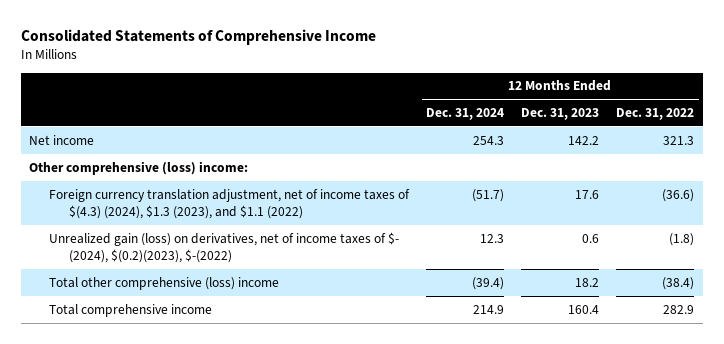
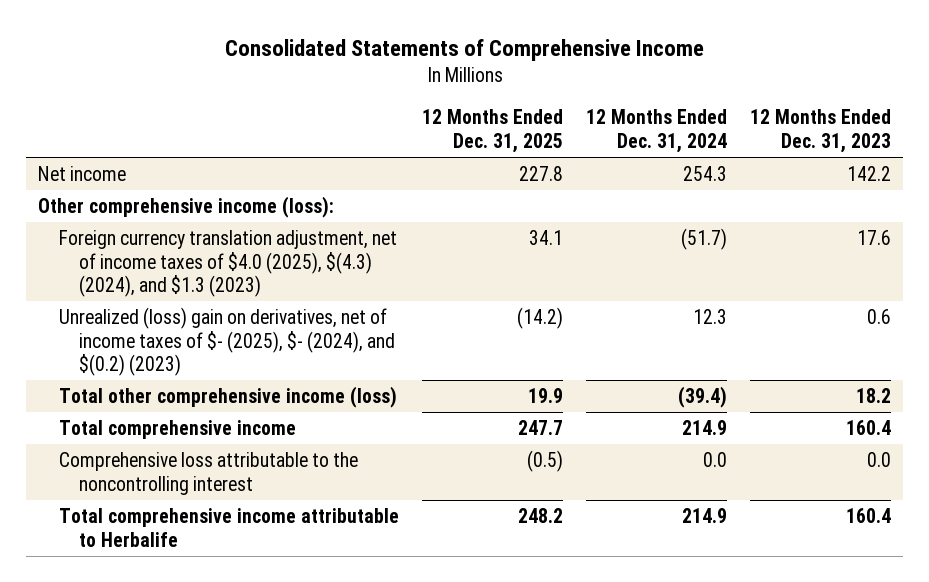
- | 12 Months Ended Dec. 31, 2024 | 12 Months Ended Dec. 31, 2023 | 12 Months Ended Dec. 31, 2022
+ | 12 Months Ended Dec. 31, 2025 | 12 Months Ended Dec. 31, 2024 | 12 Months Ended Dec. 31, 2023
- Other comprehensive (loss) income:
- Foreign currency translation adjustment, net of income taxes of $(4.3) (2024), $1.3 (2023), and $1.1 (2022) | (51.7) | 17.6 | (36.6)
- Unrealized gain (loss) on derivatives, net of income taxes of $- (2024), $(0.2)(2023), $-(2022) | 12.3 | 0.6 | (1.8)
- Total other comprehensive (loss) income | (39.4) | 18.2 | (38.4)
+ Other comprehensive income (loss):
+ Foreign currency translation adjustment, net of income taxes of $4.0 (2025), $(4.3) (2024), and $1.3 (2023) | 34.1 | (51.7) | 17.6
+ Unrealized (loss) gain on derivatives, net of income taxes of $- (2025), $- (2024), and $(0.2) (2023) | (14.2) | 12.3 | 0.6
+ Total other comprehensive income (loss) | 19.9 | (39.4) | 18.2
+ Comprehensive loss attributable to the noncontrolling interest | (0.5) | 0.0 | 0.0
+ Total comprehensive income attributable to Herbalife | 248.2 | 214.9 | 160.4

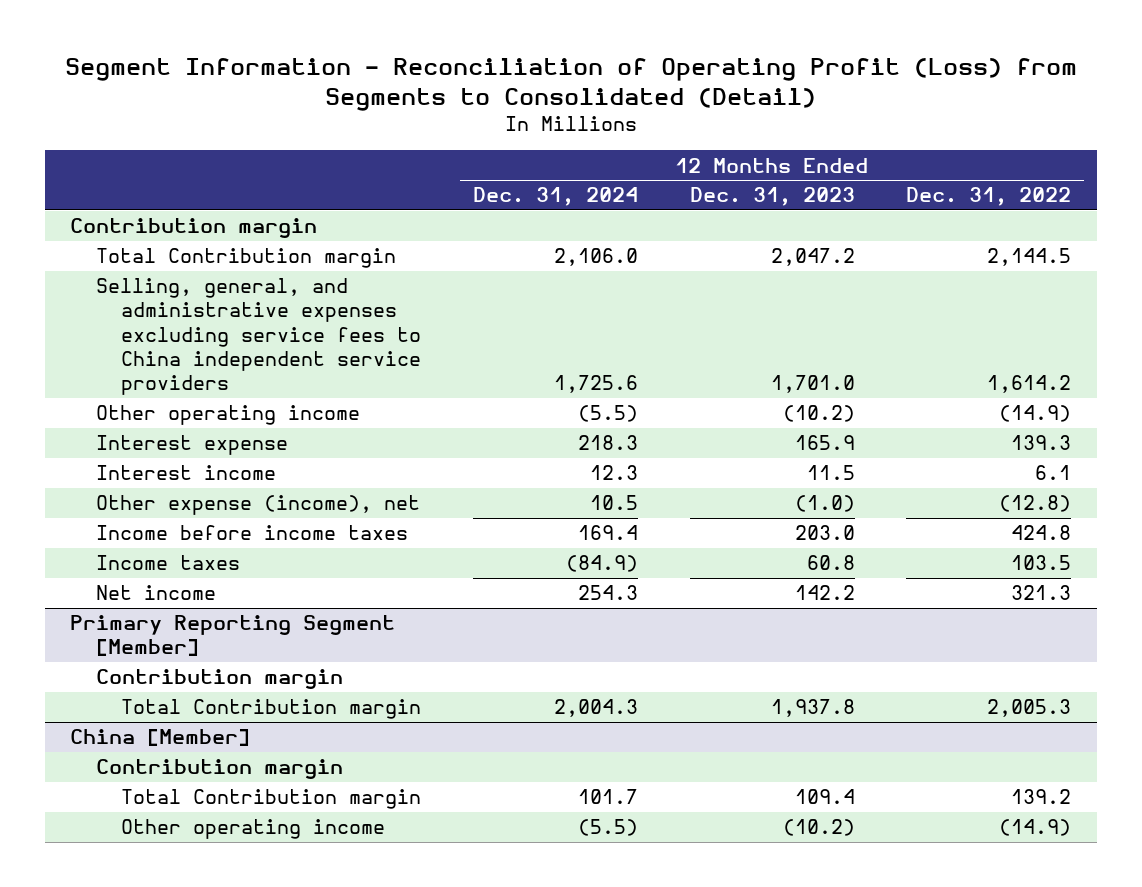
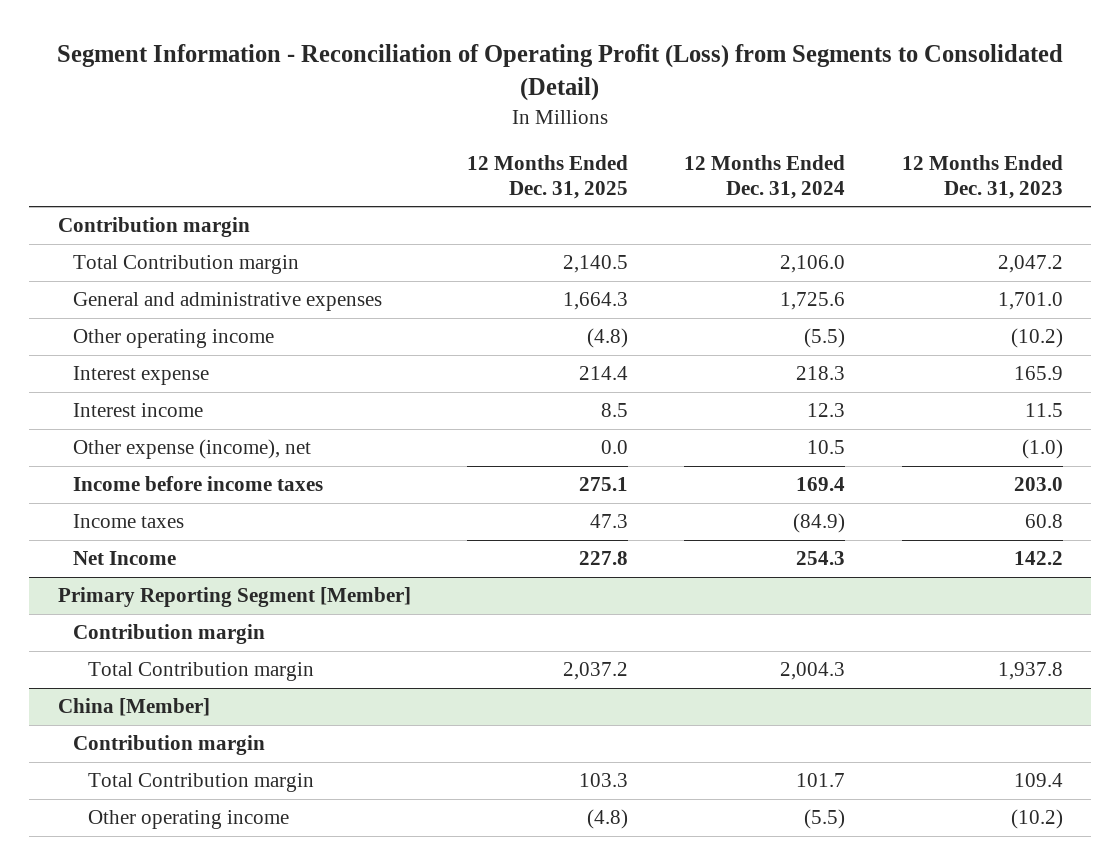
- | 12 Months Ended Dec. 31, 2024 | 12 Months Ended Dec. 31, 2023 | 12 Months Ended Dec. 31, 2022
+ | 12 Months Ended Dec. 31, 2025 | 12 Months Ended Dec. 31, 2024 | 12 Months Ended Dec. 31, 2023
- Selling, general, and administrative expenses excluding service fees to China independent service providers | 1,725.6 | 1,701.0 | 1,614.2
+ General and administrative expenses | 1,664.3 | 1,725.6 | 1,701.0
- Net income | 254.3 | 142.2 | 321.3
+ Net Income | 227.8 | 254.3 | 142.2

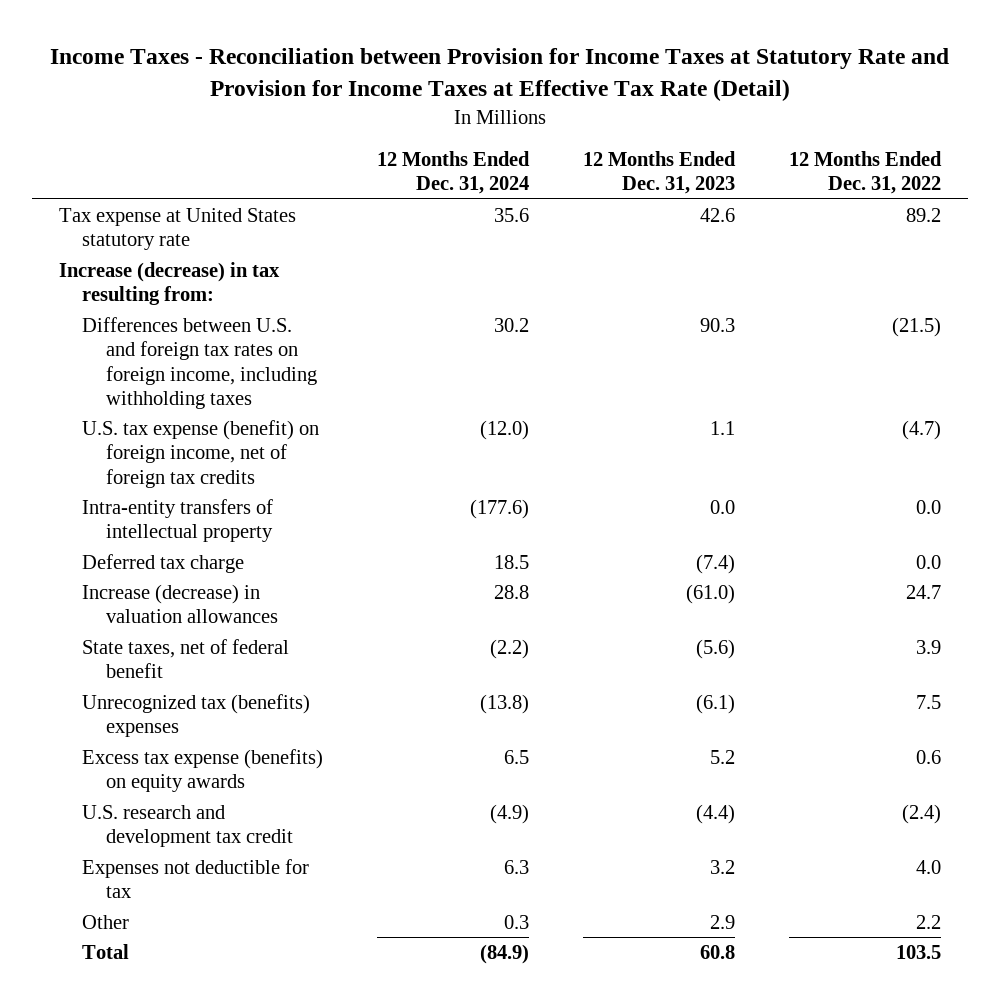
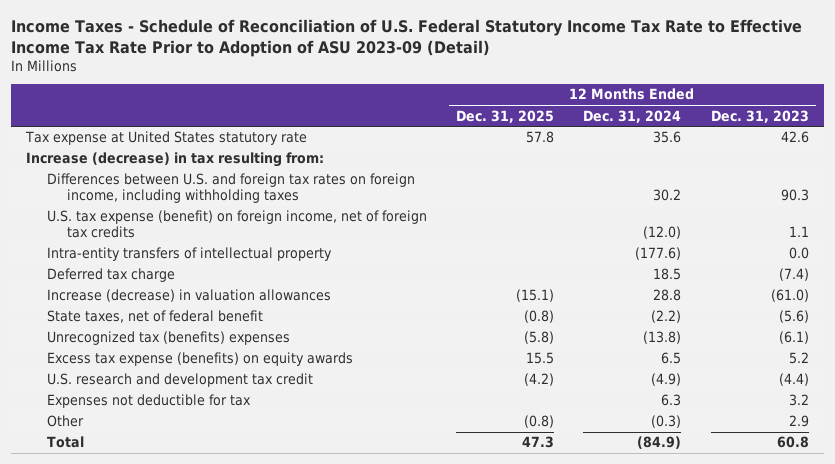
- Income Taxes - Reconciliation between Provision for Income Taxes at Statutory Rate and Provision for Income Taxes at Effective Tax Rate (Detail)
+ Income Taxes - Schedule of Reconciliation of U.S. Federal Statutory Income Tax Rate to Effective Income Tax Rate Prior to Adoption of ASU 2023-09 (Detail)
- | 12 Months Ended Dec. 31, 2024 | 12 Months Ended Dec. 31, 2023 | 12 Months Ended Dec. 31, 2022
+ | 12 Months Ended Dec. 31, 2025 | 12 Months Ended Dec. 31, 2024 | 12 Months Ended Dec. 31, 2023
- Other | 0.3 | 2.9 | 2.2
+ Other | (0.8) | (0.3) | 2.9

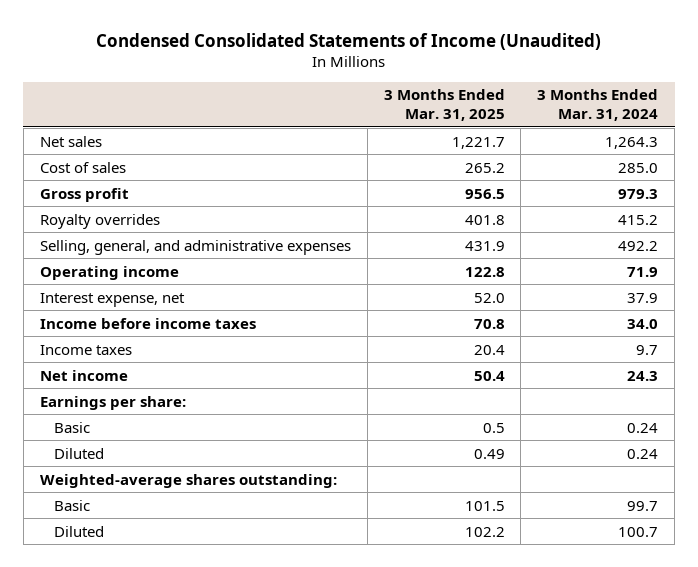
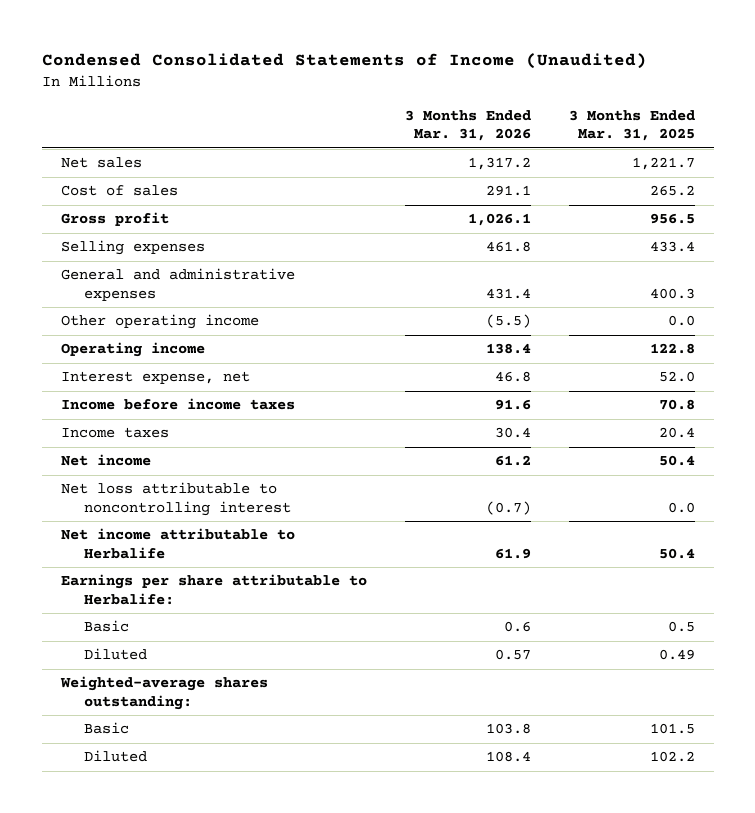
- | 3 Months Ended Mar. 31, 2025 | 3 Months Ended Mar. 31, 2024
+ | 3 Months Ended Mar. 31, 2026 | 3 Months Ended Mar. 31, 2025
- Royalty overrides | 401.8 | 415.2
- Selling, general, and administrative expenses | 431.9 | 492.2
+ Selling expenses | 461.8 | 433.4
+ General and administrative expenses | 431.4 | 400.3
+ Other operating income | (5.5) | 0.0
- Earnings per share:
+ Net loss attributable to noncontrolling interest | (0.7) | 0.0
+ Net income attributable to Herbalife | 61.9 | 50.4
+ Earnings per share attributable to Herbalife:

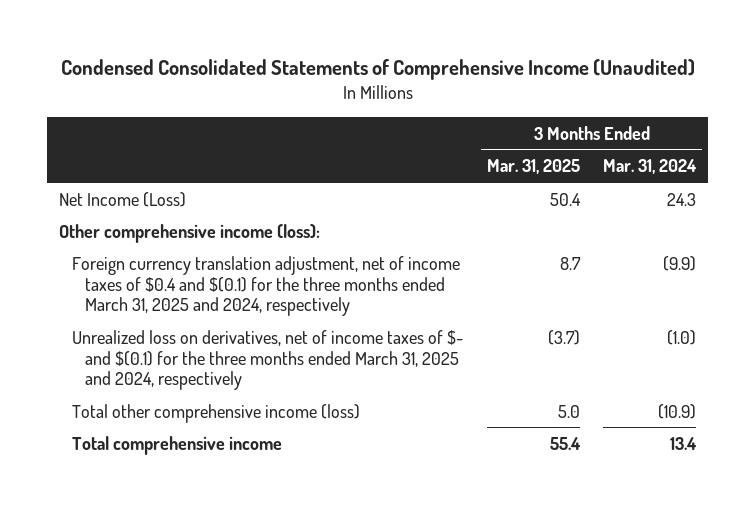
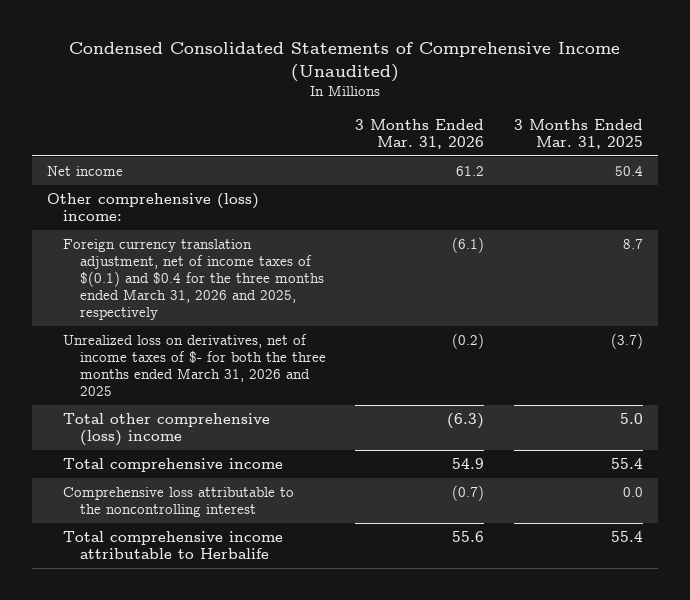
- | 3 Months Ended Mar. 31, 2025 | 3 Months Ended Mar. 31, 2024
+ | 3 Months Ended Mar. 31, 2026 | 3 Months Ended Mar. 31, 2025
- Net Income (Loss) | 50.4 | 24.3
- Other comprehensive income (loss):
- Foreign currency translation adjustment, net of income taxes of $0.4 and $(0.1) for the three months ended March 31, 2025 and 2024, respectively | 8.7 | (9.9)
- Unrealized loss on derivatives, net of income taxes of $- and $(0.1) for the three months ended March 31, 2025 and 2024, respectively | (3.7) | (1.0)
- Total other comprehensive income (loss) | 5.0 | (10.9)
+ Net income | 61.2 | 50.4
+ Other comprehensive (loss) income:
+ Foreign currency translation adjustment, net of income taxes of $(0.1) and $0.4 for the three months ended March 31, 2026 and 2025, respectively | (6.1) | 8.7
+ Unrealized loss on derivatives, net of income taxes of $- for both the three months ended March 31, 2026 and 2025 | (0.2) | (3.7)
+ Total other comprehensive (loss) income | (6.3) | 5.0
+ Comprehensive loss attributable to the noncontrolling interest | (0.7) | 0.0
+ Total comprehensive income attributable to Herbalife | 55.6 | 55.4

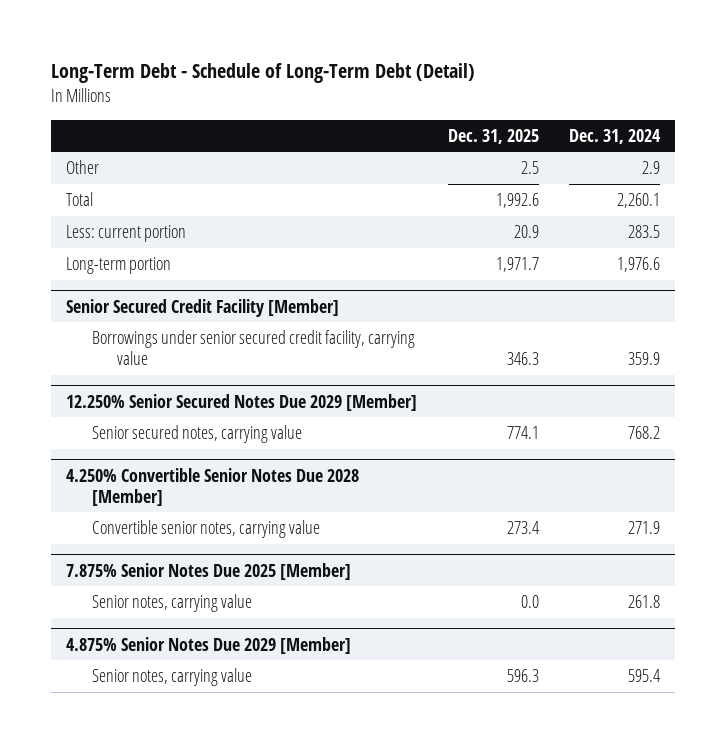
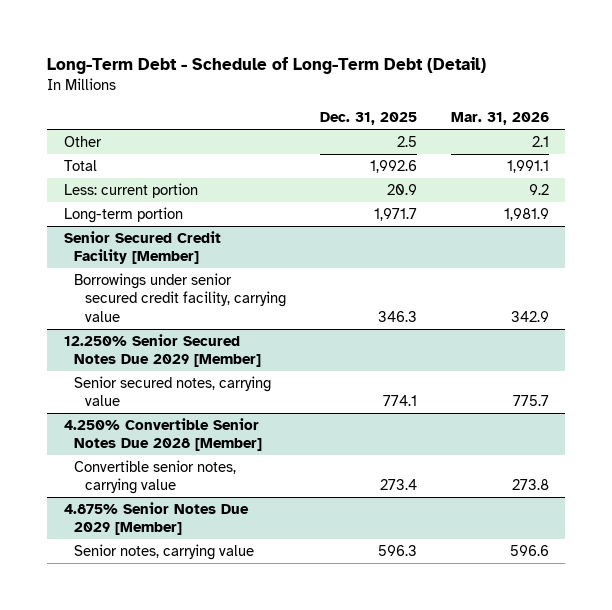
- | Dec. 31, 2025 | Dec. 31, 2024
+ | Dec. 31, 2025 | Mar. 31, 2026
- 7.875% Senior Notes Due 2025 [Member]
- Senior notes, carrying value | 0.0 | 261.8

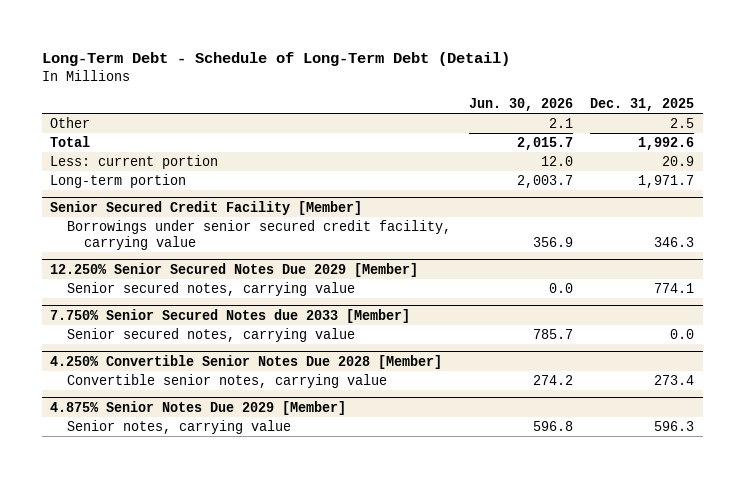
- | Dec. 31, 2025 | Mar. 31, 2026
+ | Jun. 30, 2026 | Dec. 31, 2025
+ 7.750% Senior Secured Notes due 2033 [Member]
+ Senior secured notes, carrying value | 785.7 | 0.0

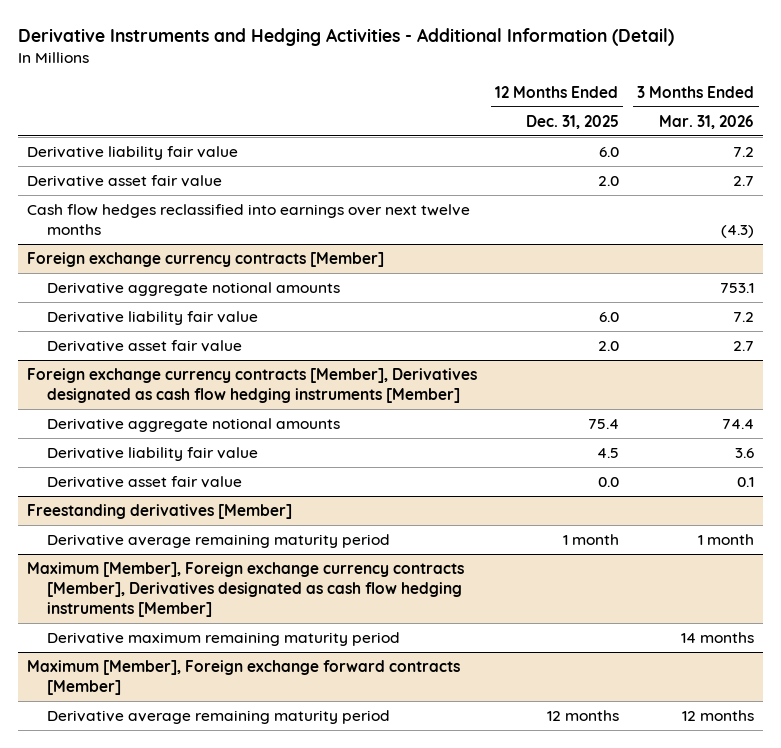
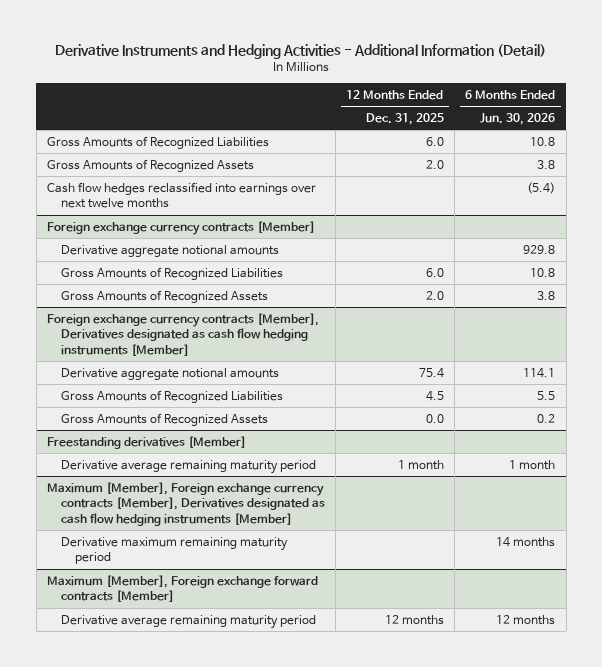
- | 12 Months Ended Dec. 31, 2025 | 3 Months Ended Mar. 31, 2026
+ | 12 Months Ended Dec. 31, 2025 | 6 Months Ended Jun. 30, 2026
- Derivative liability fair value | 6.0 | 7.2
- Derivative asset fair value | 2.0 | 2.7
+ Gross Amounts of Recognized Liabilities | 6.0 | 10.8
+ Gross Amounts of Recognized Assets | 2.0 | 3.8
@ Foreign exchange currency contracts [Member]
- Derivative liability fair value | 6.0 | 7.2
- Derivative asset fair value | 2.0 | 2.7
+ Gross Amounts of Recognized Liabilities | 6.0 | 10.8
+ Gross Amounts of Recognized Assets | 2.0 | 3.8
@ Foreign exchange currency contracts [Member], Derivatives designated as cash flow hedging instruments [Member]
- Derivative liability fair value | 4.5 | 3.6
- Derivative asset fair value | 0.0 | 0.1
+ Gross Amounts of Recognized Liabilities | 4.5 | 5.5
+ Gross Amounts of Recognized Assets | 0.0 | 0.2

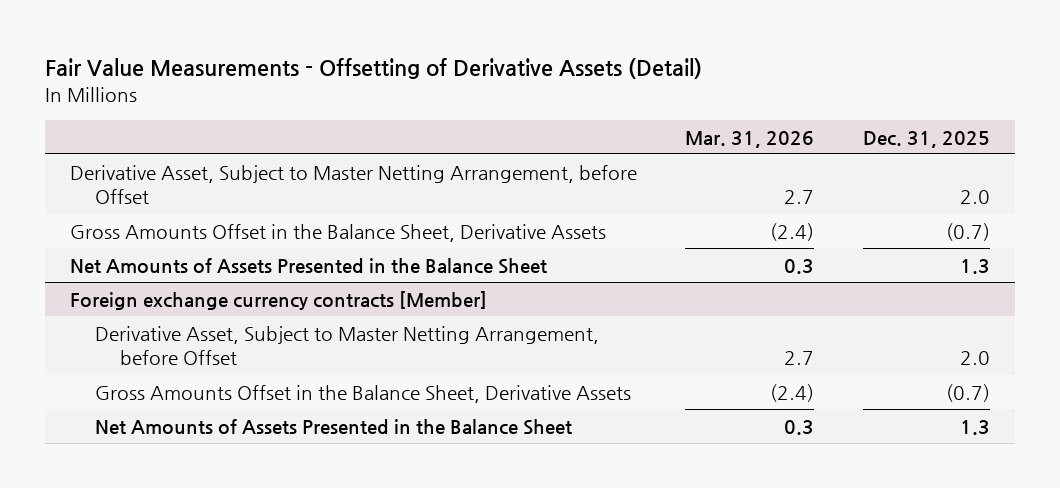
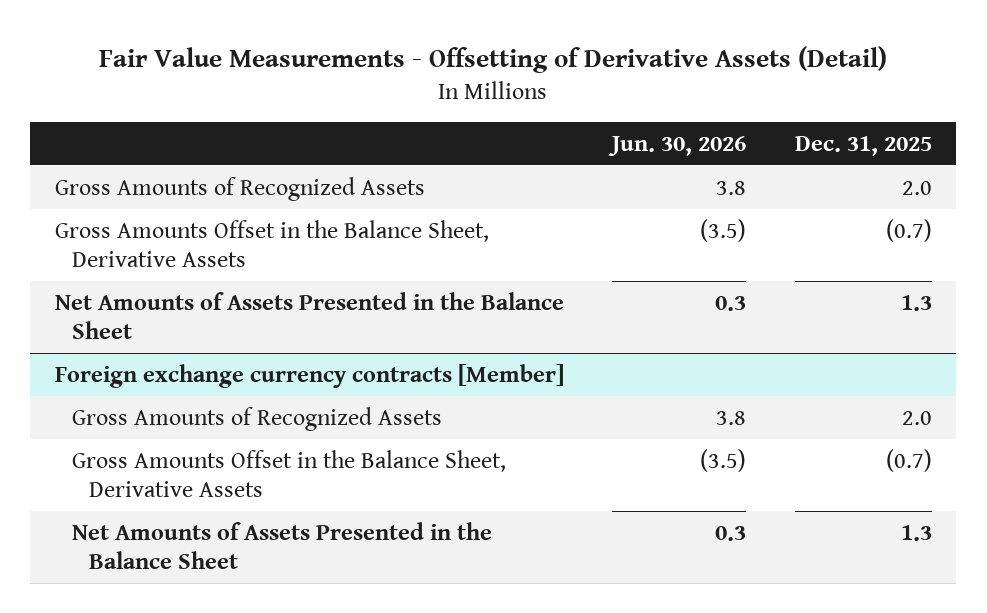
- | Mar. 31, 2026 | Dec. 31, 2025
+ | Jun. 30, 2026 | Dec. 31, 2025
- Derivative Asset, Subject to Master Netting Arrangement, before Offset | 2.7 | 2.0
+ Gross Amounts of Recognized Assets | 3.8 | 2.0
@ Foreign exchange currency contracts [Member]
- Derivative Asset, Subject to Master Netting Arrangement, before Offset | 2.7 | 2.0
+ Gross Amounts of Recognized Assets | 3.8 | 2.0

